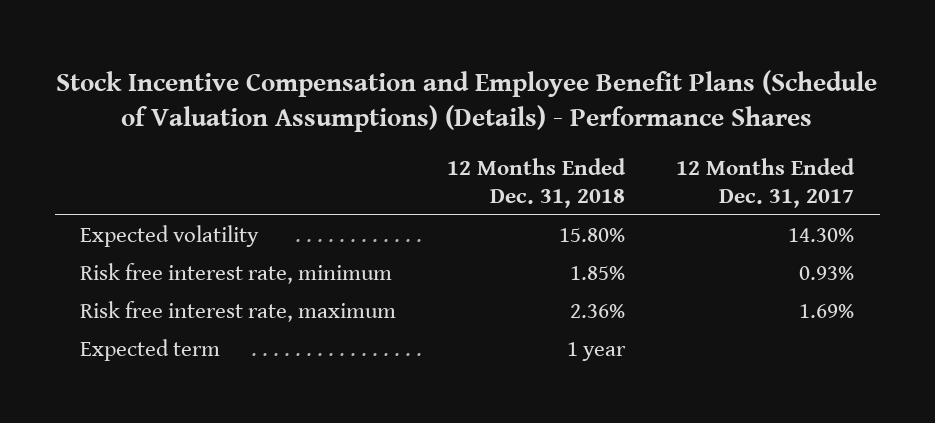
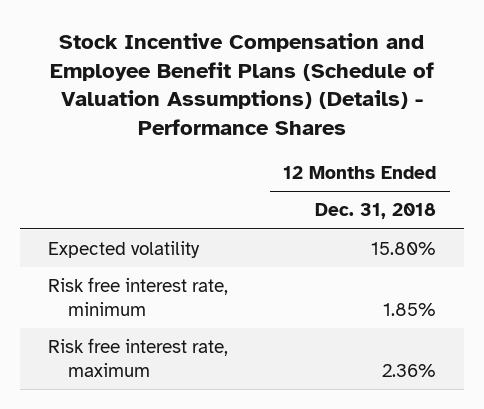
- | 12 Months Ended Dec. 31, 2018 | 12 Months Ended Dec. 31, 2017
+ | 12 Months Ended Dec. 31, 2018
- Expected term | 1 year |

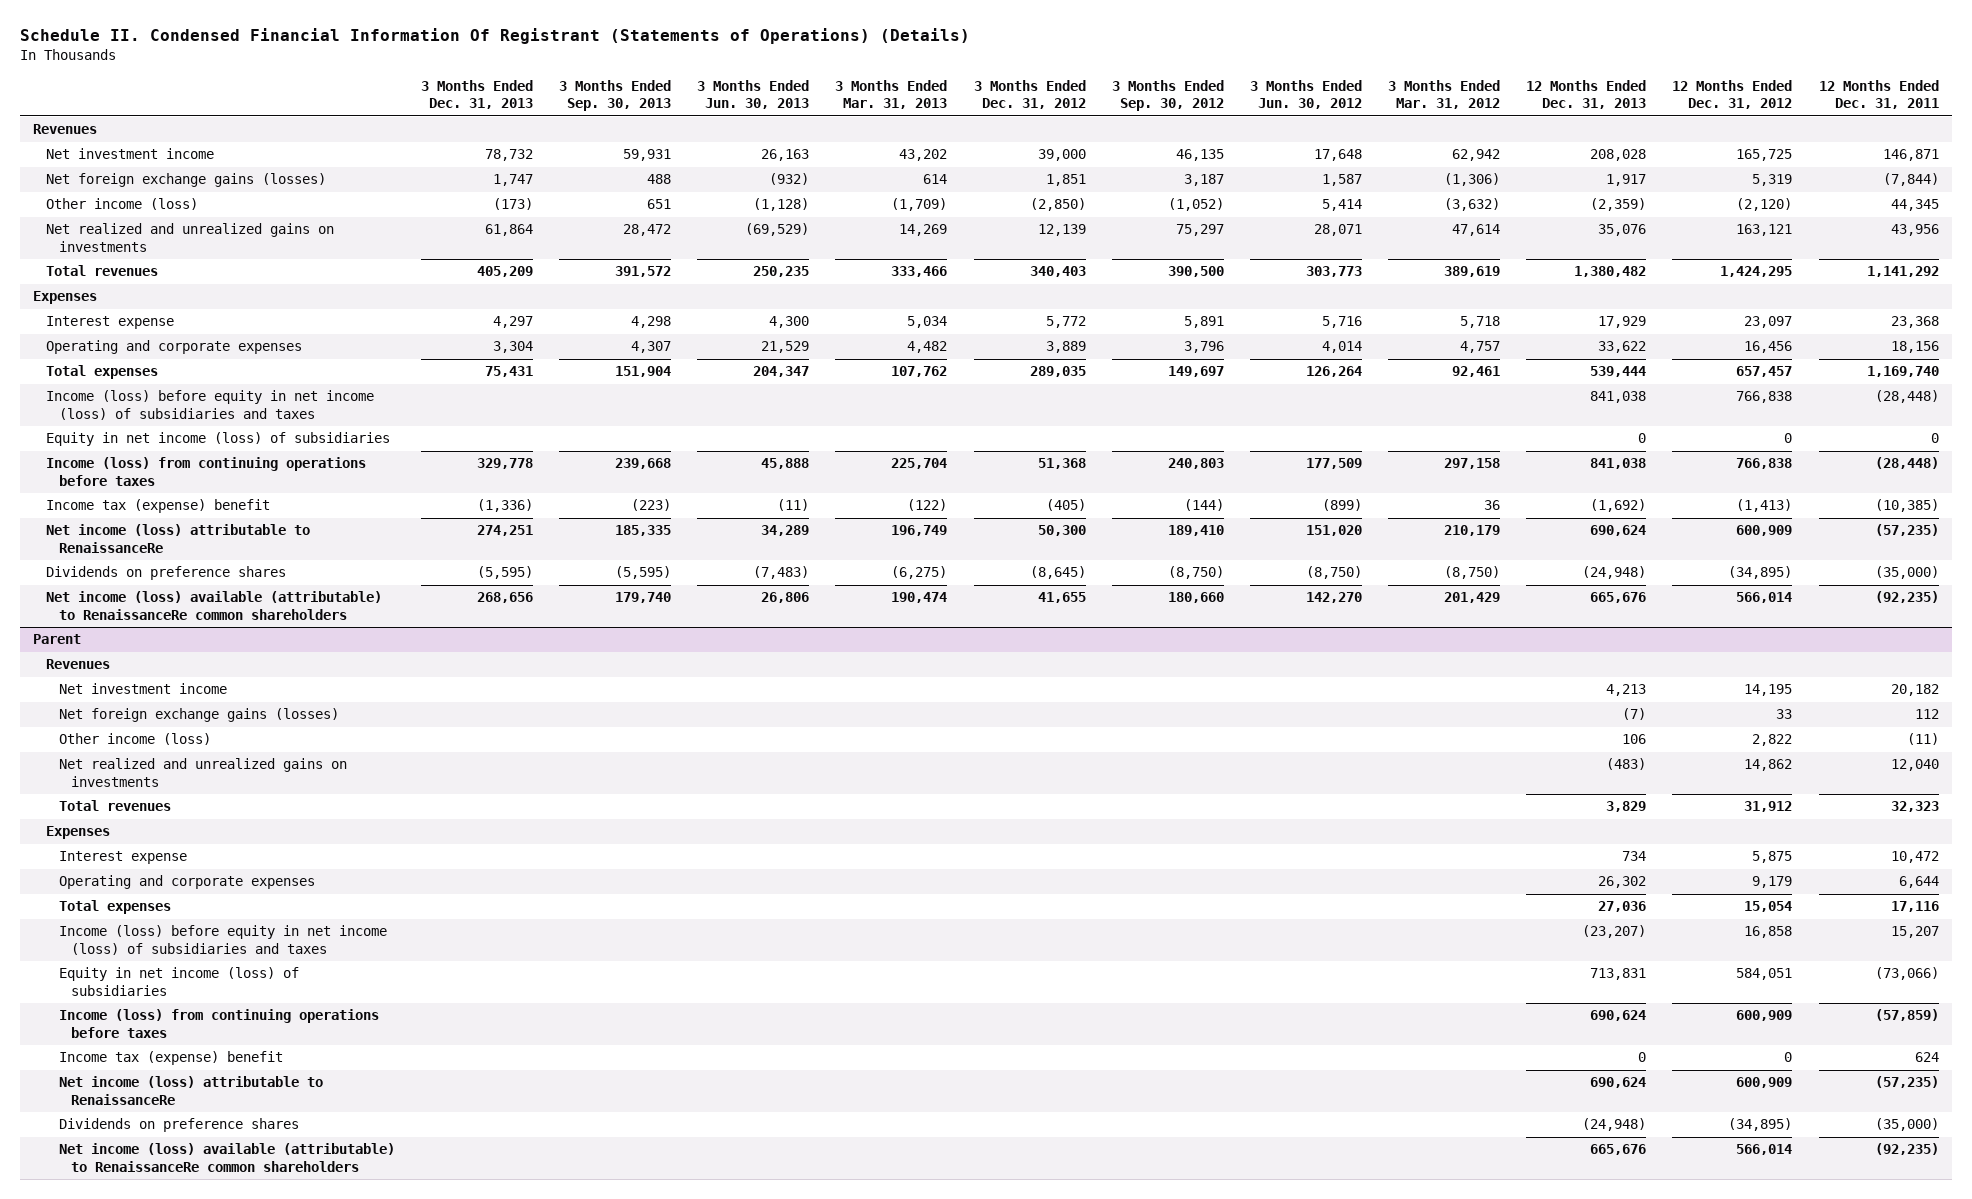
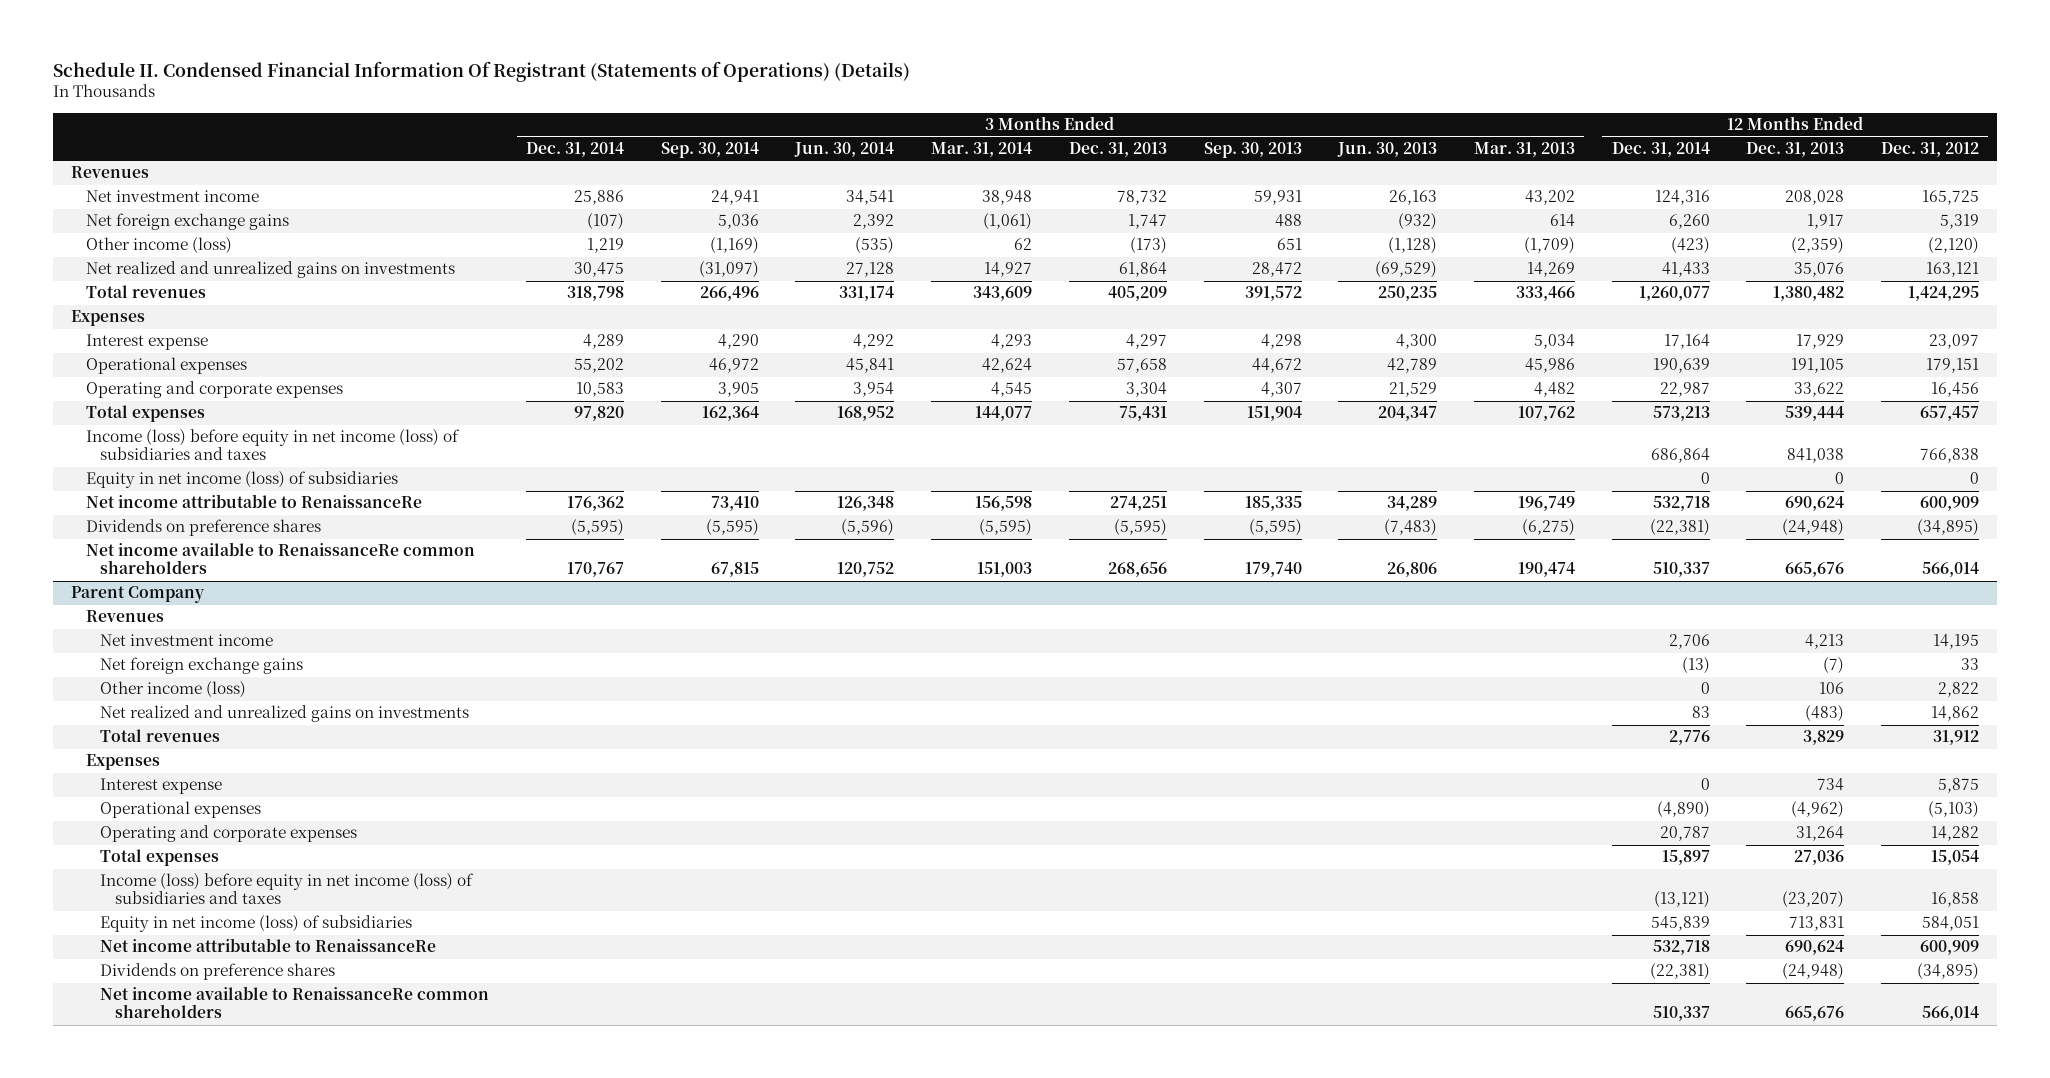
- | 3 Months Ended Dec. 31, 2013 | 3 Months Ended Sep. 30, 2013 | 3 Months Ended Jun. 30, 2013 | 3 Months Ended Mar. 31, 2013 | 3 Months Ended Dec. 31, 2012 | 3 Months Ended Sep. 30, 2012 | 3 Months Ended Jun. 30, 2012 | 3 Months Ended Mar. 31, 2012 | 12 Months Ended Dec. 31, 2013 | 12 Months Ended Dec. 31, 2012 | 12 Months Ended Dec. 31, 2011
+ | 3 Months Ended Dec. 31, 2014 | 3 Months Ended Sep. 30, 2014 | 3 Months Ended Jun. 30, 2014 | 3 Months Ended Mar. 31, 2014 | 3 Months Ended Dec. 31, 2013 | 3 Months Ended Sep. 30, 2013 | 3 Months Ended Jun. 30, 2013 | 3 Months Ended Mar. 31, 2013 | 12 Months Ended Dec. 31, 2014 | 12 Months Ended Dec. 31, 2013 | 12 Months Ended Dec. 31, 2012
- Net foreign exchange gains (losses) | 1,747 | 488 | (932) | 614 | 1,851 | 3,187 | 1,587 | (1,306) | 1,917 | 5,319 | (7,844)
+ Net foreign exchange gains | (107) | 5,036 | 2,392 | (1,061) | 1,747 | 488 | (932) | 614 | 6,260 | 1,917 | 5,319
+ Operational expenses | 55,202 | 46,972 | 45,841 | 42,624 | 57,658 | 44,672 | 42,789 | 45,986 | 190,639 | 191,105 | 179,151
- Income (loss) from continuing operations before taxes | 329,778 | 239,668 | 45,888 | 225,704 | 51,368 | 240,803 | 177,509 | 297,158 | 841,038 | 766,838 | (28,448)
- Income tax (expense) benefit | (1,336) | (223) | (11) | (122) | (405) | (144) | (899) | 36 | (1,692) | (1,413) | (10,385)
- Net income (loss) attributable to RenaissanceRe | 274,251 | 185,335 | 34,289 | 196,749 | 50,300 | 189,410 | 151,020 | 210,179 | 690,624 | 600,909 | (57,235)
+ Net income attributable to RenaissanceRe | 176,362 | 73,410 | 126,348 | 156,598 | 274,251 | 185,335 | 34,289 | 196,749 | 532,718 | 690,624 | 600,909
- Net income (loss) available (attributable) to RenaissanceRe common shareholders | 268,656 | 179,740 | 26,806 | 190,474 | 41,655 | 180,660 | 142,270 | 201,429 | 665,676 | 566,014 | (92,235)
- Parent
+ Net income available to RenaissanceRe common shareholders | 170,767 | 67,815 | 120,752 | 151,003 | 268,656 | 179,740 | 26,806 | 190,474 | 510,337 | 665,676 | 566,014
+ Parent Company
- Net foreign exchange gains (losses) | | | | | | | | | (7) | 33 | 112
+ Net foreign exchange gains | | | | | | | | | (13) | (7) | 33
- Operating and corporate expenses | | | | | | | | | 26,302 | 9,179 | 6,644
+ Operational expenses | | | | | | | | | (4,890) | (4,962) | (5,103)
+ Operating and corporate expenses | | | | | | | | | 20,787 | 31,264 | 14,282
- Income (loss) from continuing operations before taxes | | | | | | | | | 690,624 | 600,909 | (57,859)
- Income tax (expense) benefit | | | | | | | | | 0 | 0 | 624
- Net income (loss) attributable to RenaissanceRe | | | | | | | | | 690,624 | 600,909 | (57,235)
+ Net income attributable to RenaissanceRe | | | | | | | | | 532,718 | 690,624 | 600,909
- Net income (loss) available (attributable) to RenaissanceRe common shareholders | | | | | | | | | 665,676 | 566,014 | (92,235)
+ Net income available to RenaissanceRe common shareholders | | | | | | | | | 510,337 | 665,676 | 566,014

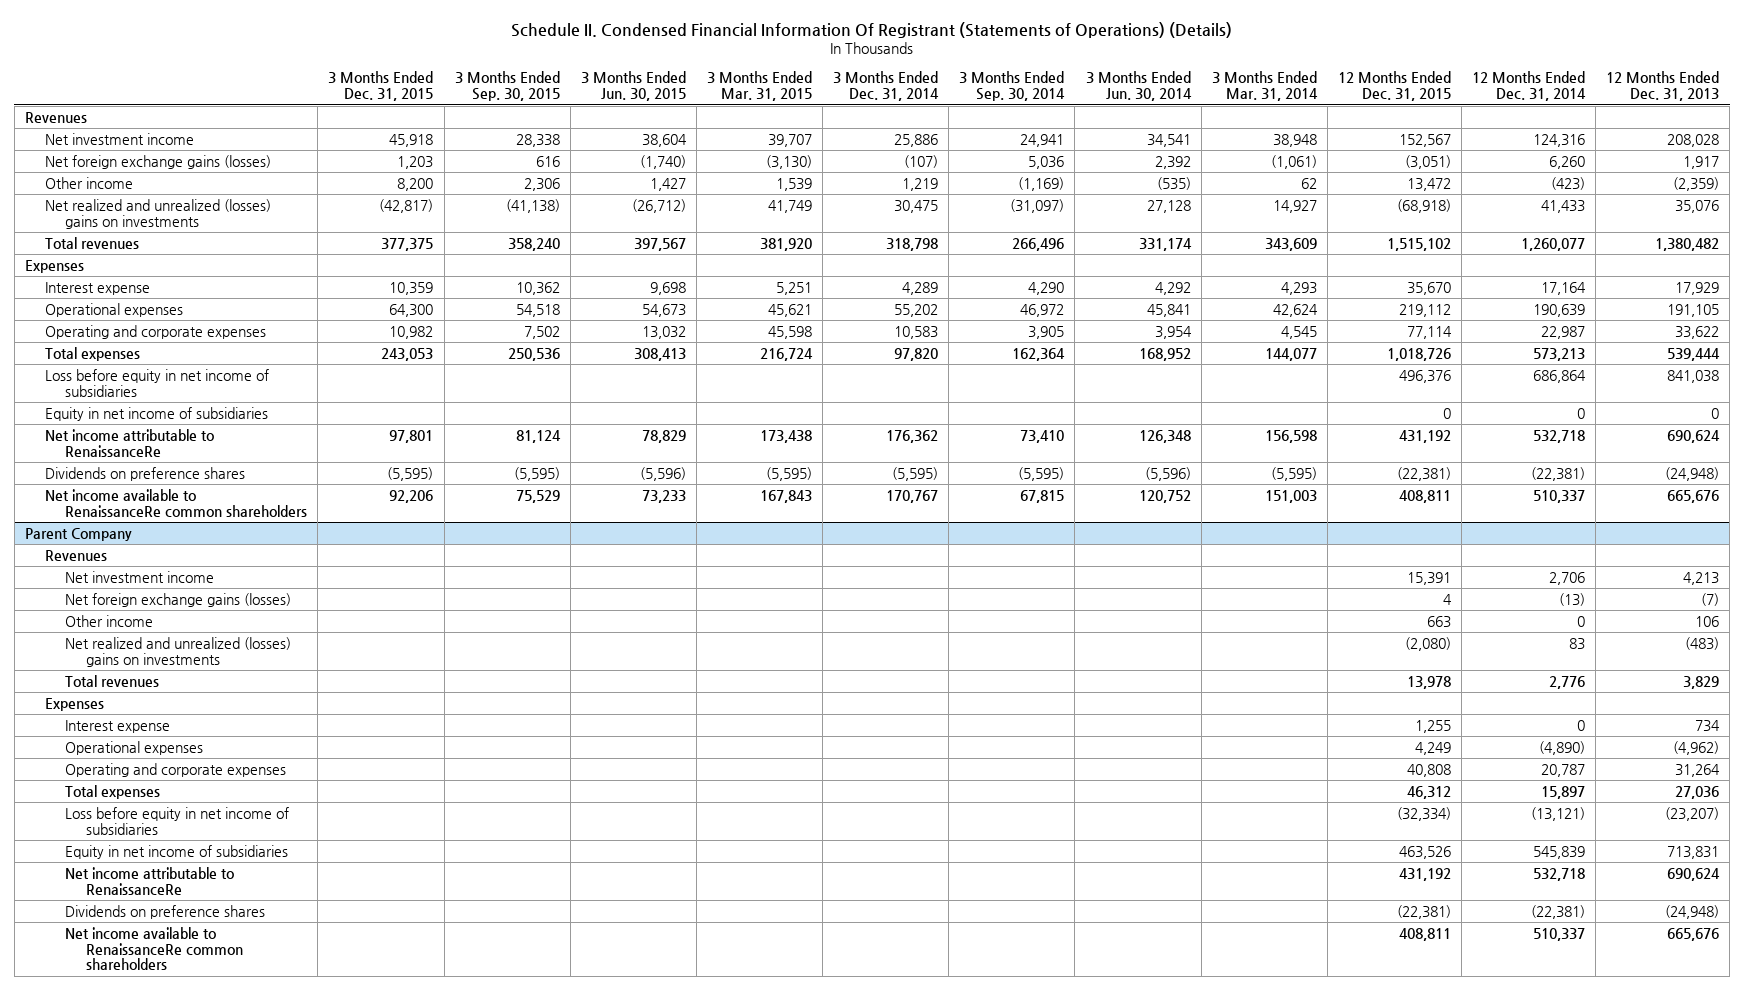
- | 3 Months Ended Dec. 31, 2014 | 3 Months Ended Sep. 30, 2014 | 3 Months Ended Jun. 30, 2014 | 3 Months Ended Mar. 31, 2014 | 3 Months Ended Dec. 31, 2013 | 3 Months Ended Sep. 30, 2013 | 3 Months Ended Jun. 30, 2013 | 3 Months Ended Mar. 31, 2013 | 12 Months Ended Dec. 31, 2014 | 12 Months Ended Dec. 31, 2013 | 12 Months Ended Dec. 31, 2012
+ | 3 Months Ended Dec. 31, 2015 | 3 Months Ended Sep. 30, 2015 | 3 Months Ended Jun. 30, 2015 | 3 Months Ended Mar. 31, 2015 | 3 Months Ended Dec. 31, 2014 | 3 Months Ended Sep. 30, 2014 | 3 Months Ended Jun. 30, 2014 | 3 Months Ended Mar. 31, 2014 | 12 Months Ended Dec. 31, 2015 | 12 Months Ended Dec. 31, 2014 | 12 Months Ended Dec. 31, 2013
- Net foreign exchange gains | (107) | 5,036 | 2,392 | (1,061) | 1,747 | 488 | (932) | 614 | 6,260 | 1,917 | 5,319
- Other income (loss) | 1,219 | (1,169) | (535) | 62 | (173) | 651 | (1,128) | (1,709) | (423) | (2,359) | (2,120)
- Net realized and unrealized gains on investments | 30,475 | (31,097) | 27,128 | 14,927 | 61,864 | 28,472 | (69,529) | 14,269 | 41,433 | 35,076 | 163,121
+ Net foreign exchange gains (losses) | 1,203 | 616 | (1,740) | (3,130) | (107) | 5,036 | 2,392 | (1,061) | (3,051) | 6,260 | 1,917
+ Other income | 8,200 | 2,306 | 1,427 | 1,539 | 1,219 | (1,169) | (535) | 62 | 13,472 | (423) | (2,359)
+ Net realized and unrealized (losses) gains on investments | (42,817) | (41,138) | (26,712) | 41,749 | 30,475 | (31,097) | 27,128 | 14,927 | (68,918) | 41,433 | 35,076
- Income (loss) before equity in net income (loss) of subsidiaries and taxes | | | | | | | | | 686,864 | 841,038 | 766,838
- Equity in net income (loss) of subsidiaries | | | | | | | | | 0 | 0 | 0
+ Loss before equity in net income of subsidiaries | | | | | | | | | 496,376 | 686,864 | 841,038
+ Equity in net income of subsidiaries | | | | | | | | | 0 | 0 | 0
@ Parent Company
- Net foreign exchange gains | | | | | | | | | (13) | (7) | 33
- Other income (loss) | | | | | | | | | 0 | 106 | 2,822
- Net realized and unrealized gains on investments | | | | | | | | | 83 | (483) | 14,862
+ Net foreign exchange gains (losses) | | | | | | | | | 4 | (13) | (7)
+ Other income | | | | | | | | | 663 | 0 | 106
+ Net realized and unrealized (losses) gains on investments | | | | | | | | | (2,080) | 83 | (483)
- Income (loss) before equity in net income (loss) of subsidiaries and taxes | | | | | | | | | (13,121) | (23,207) | 16,858
- Equity in net income (loss) of subsidiaries | | | | | | | | | 545,839 | 713,831 | 584,051
+ Loss before equity in net income of subsidiaries | | | | | | | | | (32,334) | (13,121) | (23,207)
+ Equity in net income of subsidiaries | | | | | | | | | 463,526 | 545,839 | 713,831

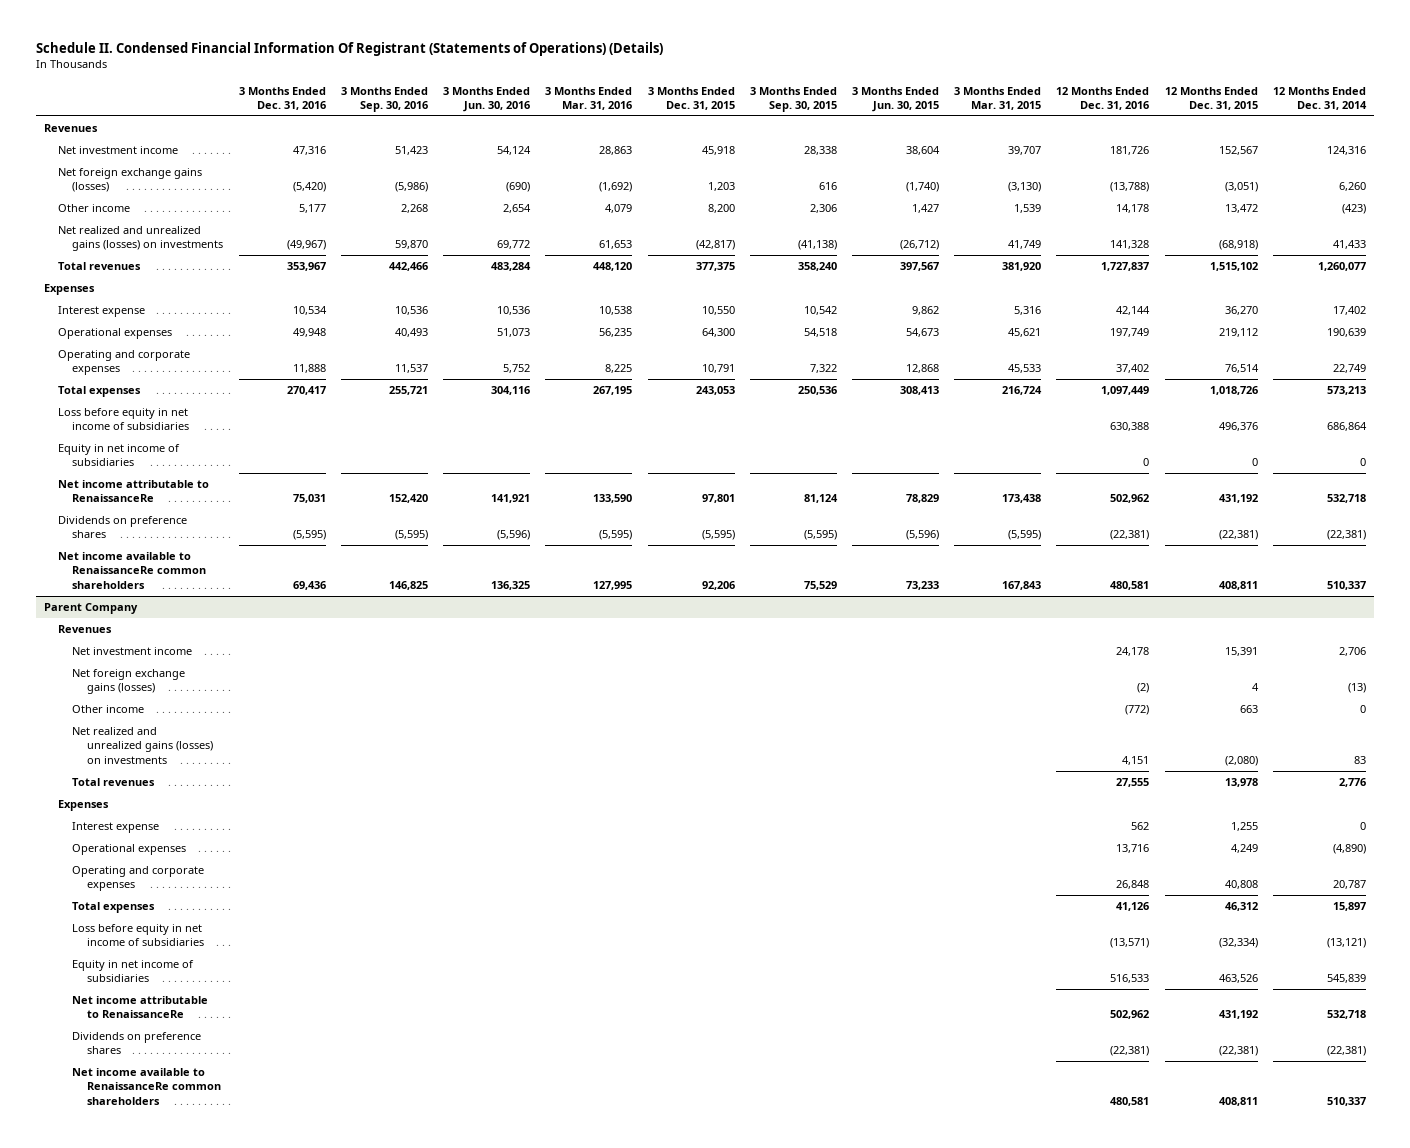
- | 3 Months Ended Dec. 31, 2015 | 3 Months Ended Sep. 30, 2015 | 3 Months Ended Jun. 30, 2015 | 3 Months Ended Mar. 31, 2015 | 3 Months Ended Dec. 31, 2014 | 3 Months Ended Sep. 30, 2014 | 3 Months Ended Jun. 30, 2014 | 3 Months Ended Mar. 31, 2014 | 12 Months Ended Dec. 31, 2015 | 12 Months Ended Dec. 31, 2014 | 12 Months Ended Dec. 31, 2013
+ | 3 Months Ended Dec. 31, 2016 | 3 Months Ended Sep. 30, 2016 | 3 Months Ended Jun. 30, 2016 | 3 Months Ended Mar. 31, 2016 | 3 Months Ended Dec. 31, 2015 | 3 Months Ended Sep. 30, 2015 | 3 Months Ended Jun. 30, 2015 | 3 Months Ended Mar. 31, 2015 | 12 Months Ended Dec. 31, 2016 | 12 Months Ended Dec. 31, 2015 | 12 Months Ended Dec. 31, 2014
- Net realized and unrealized (losses) gains on investments | (42,817) | (41,138) | (26,712) | 41,749 | 30,475 | (31,097) | 27,128 | 14,927 | (68,918) | 41,433 | 35,076
+ Net realized and unrealized gains (losses) on investments | (49,967) | 59,870 | 69,772 | 61,653 | (42,817) | (41,138) | (26,712) | 41,749 | 141,328 | (68,918) | 41,433
- Interest expense | 10,359 | 10,362 | 9,698 | 5,251 | 4,289 | 4,290 | 4,292 | 4,293 | 35,670 | 17,164 | 17,929
+ Interest expense | 10,534 | 10,536 | 10,536 | 10,538 | 10,550 | 10,542 | 9,862 | 5,316 | 42,144 | 36,270 | 17,402
- Operating and corporate expenses | 10,982 | 7,502 | 13,032 | 45,598 | 10,583 | 3,905 | 3,954 | 4,545 | 77,114 | 22,987 | 33,622
+ Operating and corporate expenses | 11,888 | 11,537 | 5,752 | 8,225 | 10,791 | 7,322 | 12,868 | 45,533 | 37,402 | 76,514 | 22,749
@ Parent Company
- Net realized and unrealized (losses) gains on investments | | | | | | | | | (2,080) | 83 | (483)
+ Net realized and unrealized gains (losses) on investments | | | | | | | | | 4,151 | (2,080) | 83

